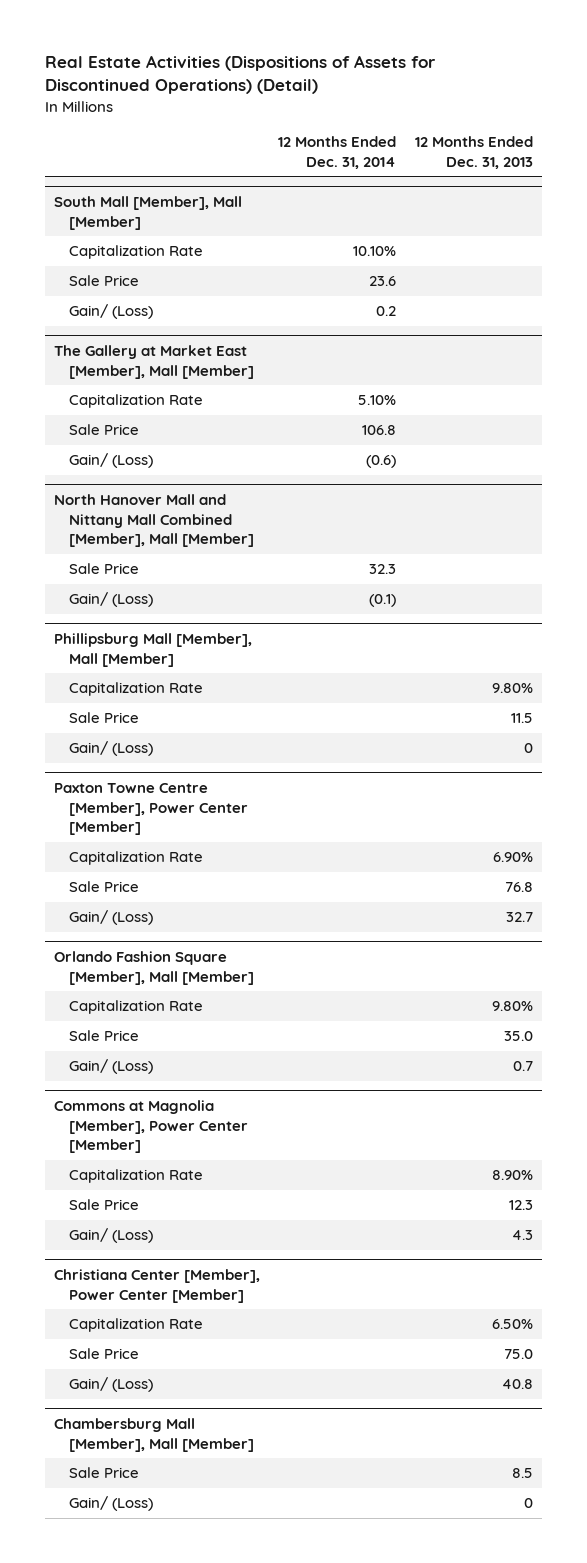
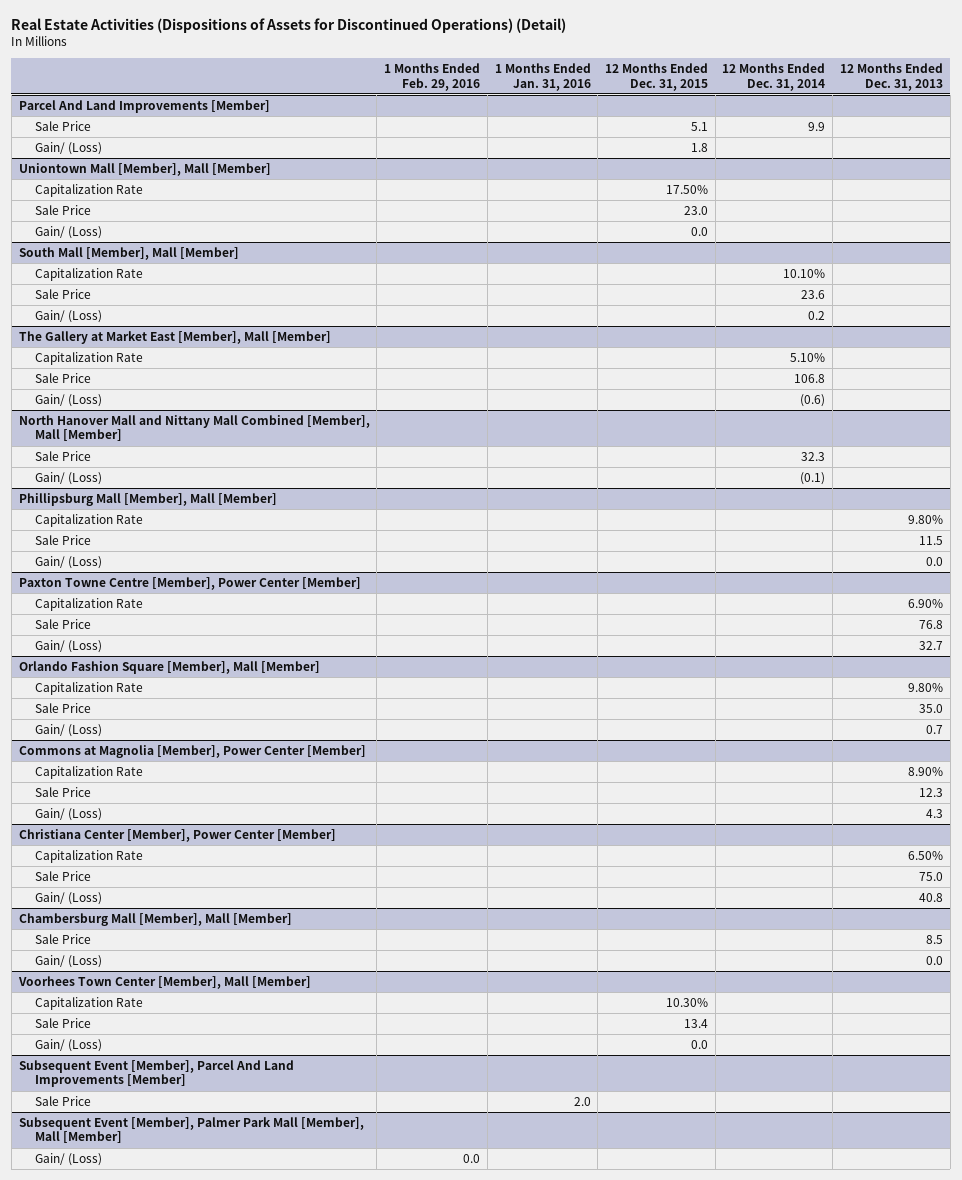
- | 12 Months Ended Dec. 31, 2014 | 12 Months Ended Dec. 31, 2013
+ | 1 Months Ended Feb. 29, 2016 | 1 Months Ended Jan. 31, 2016 | 12 Months Ended Dec. 31, 2015 | 12 Months Ended Dec. 31, 2014 | 12 Months Ended Dec. 31, 2013
+ Parcel And Land Improvements [Member]
+ Sale Price | | | 5.1 | 9.9 |
+ Gain/ (Loss) | | | 1.8 | |
+ Uniontown Mall [Member], Mall [Member]
+ Capitalization Rate | | | 17.50% | |
+ Sale Price | | | 23.0 | |
+ Gain/ (Loss) | | | 0.0 | |
@ Phillipsburg Mall [Member], Mall [Member]
- Gain/ (Loss) | | 0
+ Gain/ (Loss) | | | | | 0.0
@ Chambersburg Mall [Member], Mall [Member]
- Gain/ (Loss) | | 0
+ Gain/ (Loss) | | | | | 0.0
+ Voorhees Town Center [Member], Mall [Member]
+ Capitalization Rate | | | 10.30% | |
+ Sale Price | | | 13.4 | |
+ Gain/ (Loss) | | | 0.0 | |
+ Subsequent Event [Member], Parcel And Land Improvements [Member]
+ Sale Price | | 2.0 | | |
+ Subsequent Event [Member], Palmer Park Mall [Member], Mall [Member]
+ Gain/ (Loss) | 0.0 | | | |

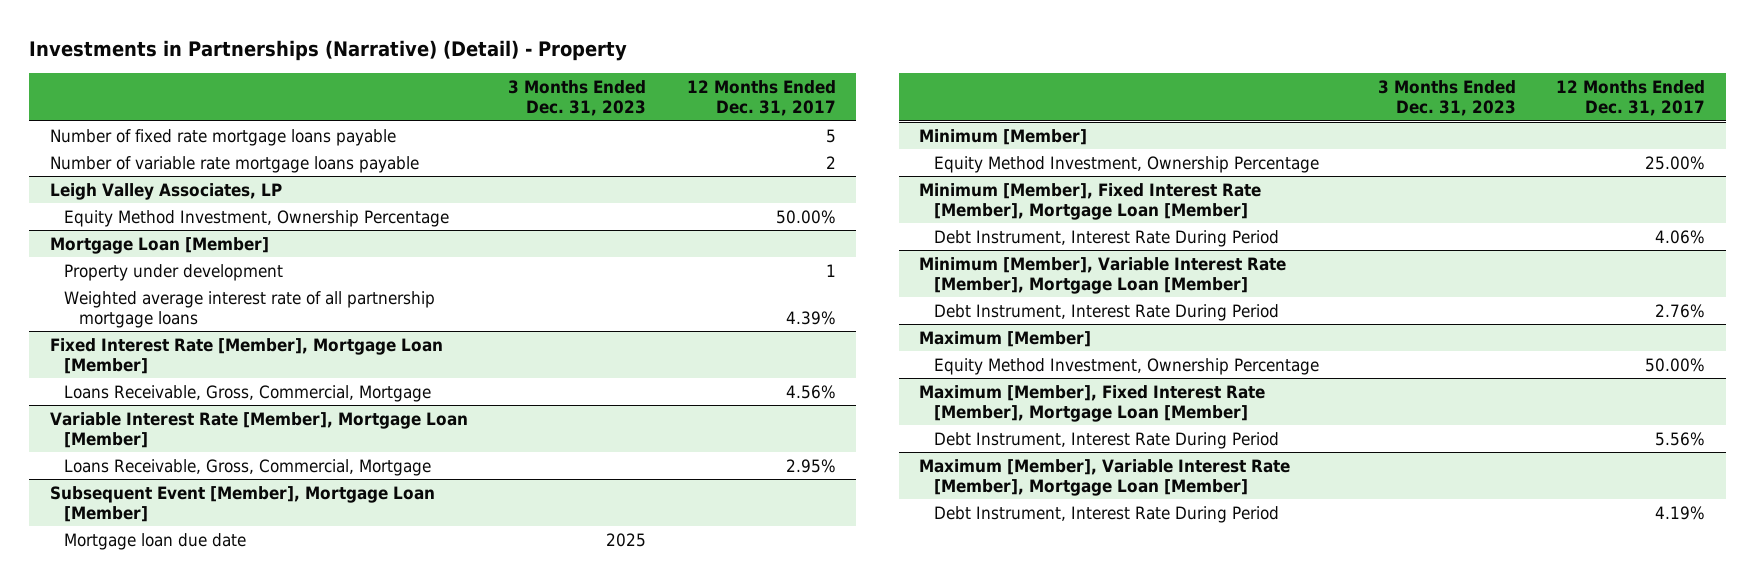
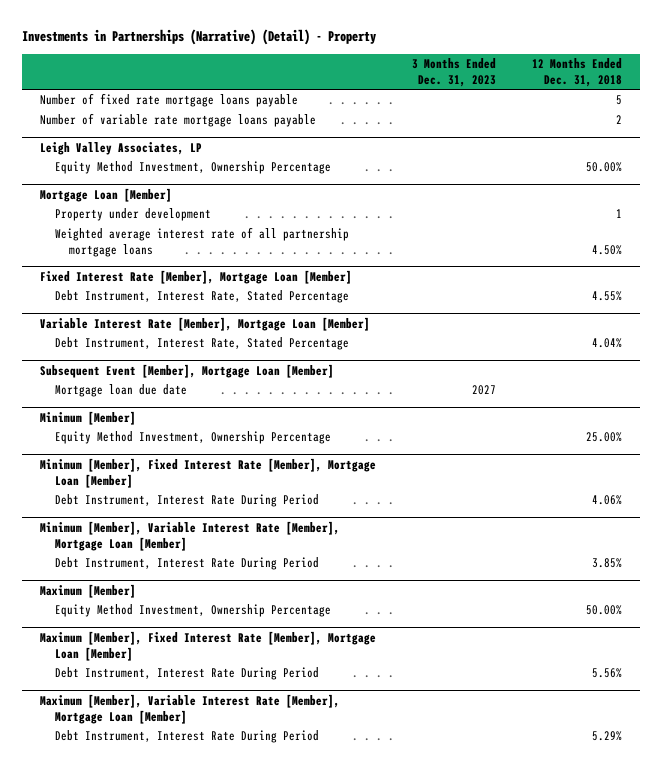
- | 3 Months Ended Dec. 31, 2023 | 12 Months Ended Dec. 31, 2017
+ | 3 Months Ended Dec. 31, 2023 | 12 Months Ended Dec. 31, 2018
@ Fixed Interest Rate [Member], Mortgage Loan [Member]
- Loans Receivable, Gross, Commercial, Mortgage | | 4.56%
+ Debt Instrument, Interest Rate, Stated Percentage | | 4.55%
@ Variable Interest Rate [Member], Mortgage Loan [Member]
- Loans Receivable, Gross, Commercial, Mortgage | | 2.95%
+ Debt Instrument, Interest Rate, Stated Percentage | | 4.04%
@ Subsequent Event [Member], Mortgage Loan [Member]
- Mortgage loan due date | 2025 |
+ Mortgage loan due date | 2027 |

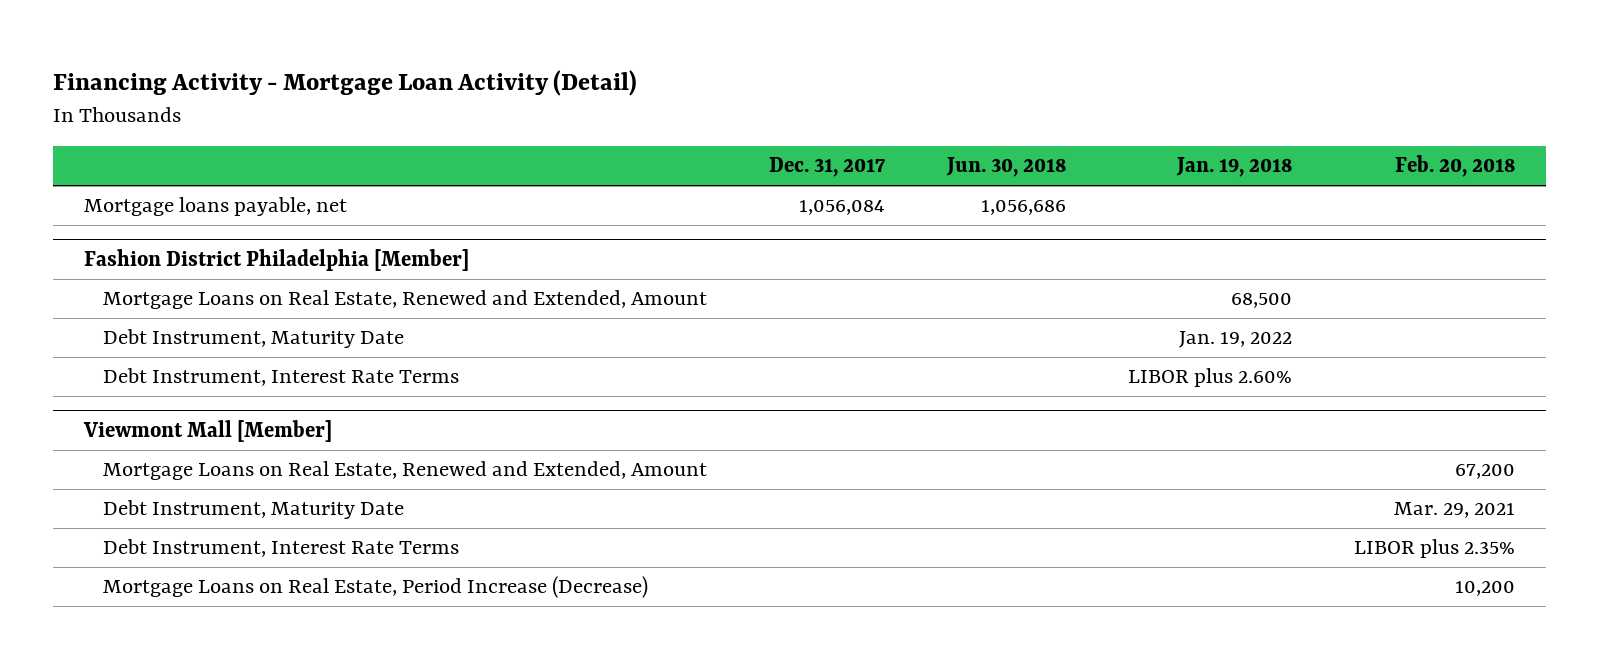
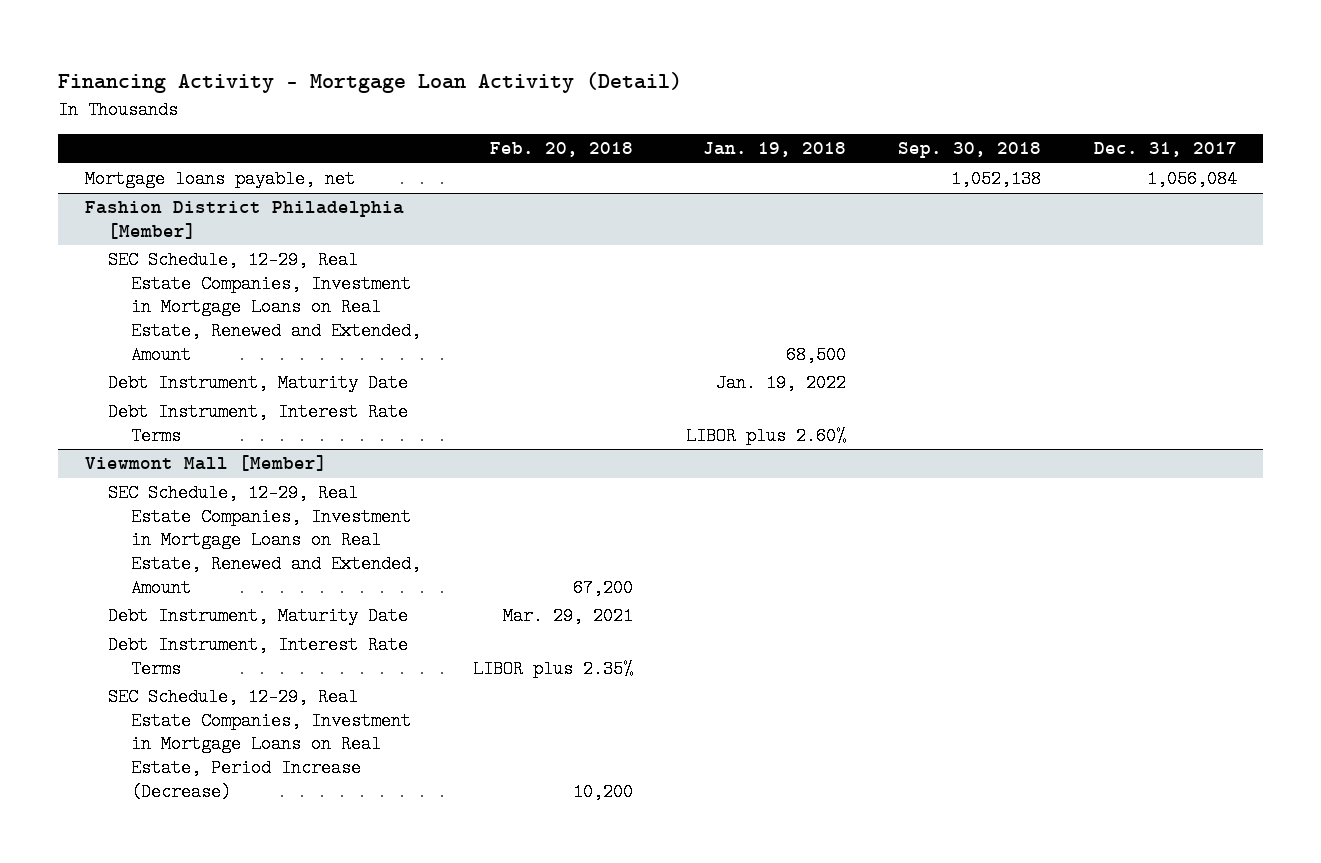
- | Dec. 31, 2017 | Jun. 30, 2018 | Jan. 19, 2018 | Feb. 20, 2018
+ | Feb. 20, 2018 | Jan. 19, 2018 | Sep. 30, 2018 | Dec. 31, 2017
@ Fashion District Philadelphia [Member]
- Mortgage Loans on Real Estate, Renewed and Extended, Amount | | | 68,500 |
+ SEC Schedule, 12-29, Real Estate Companies, Investment in Mortgage Loans on Real Estate, Renewed and Extended, Amount | | 68,500 | |
@ Viewmont Mall [Member]
- Mortgage Loans on Real Estate, Renewed and Extended, Amount | | | | 67,200
+ SEC Schedule, 12-29, Real Estate Companies, Investment in Mortgage Loans on Real Estate, Renewed and Extended, Amount | 67,200 | | |
- Mortgage Loans on Real Estate, Period Increase (Decrease) | | | | 10,200
+ SEC Schedule, 12-29, Real Estate Companies, Investment in Mortgage Loans on Real Estate, Period Increase (Decrease) | 10,200 | | |

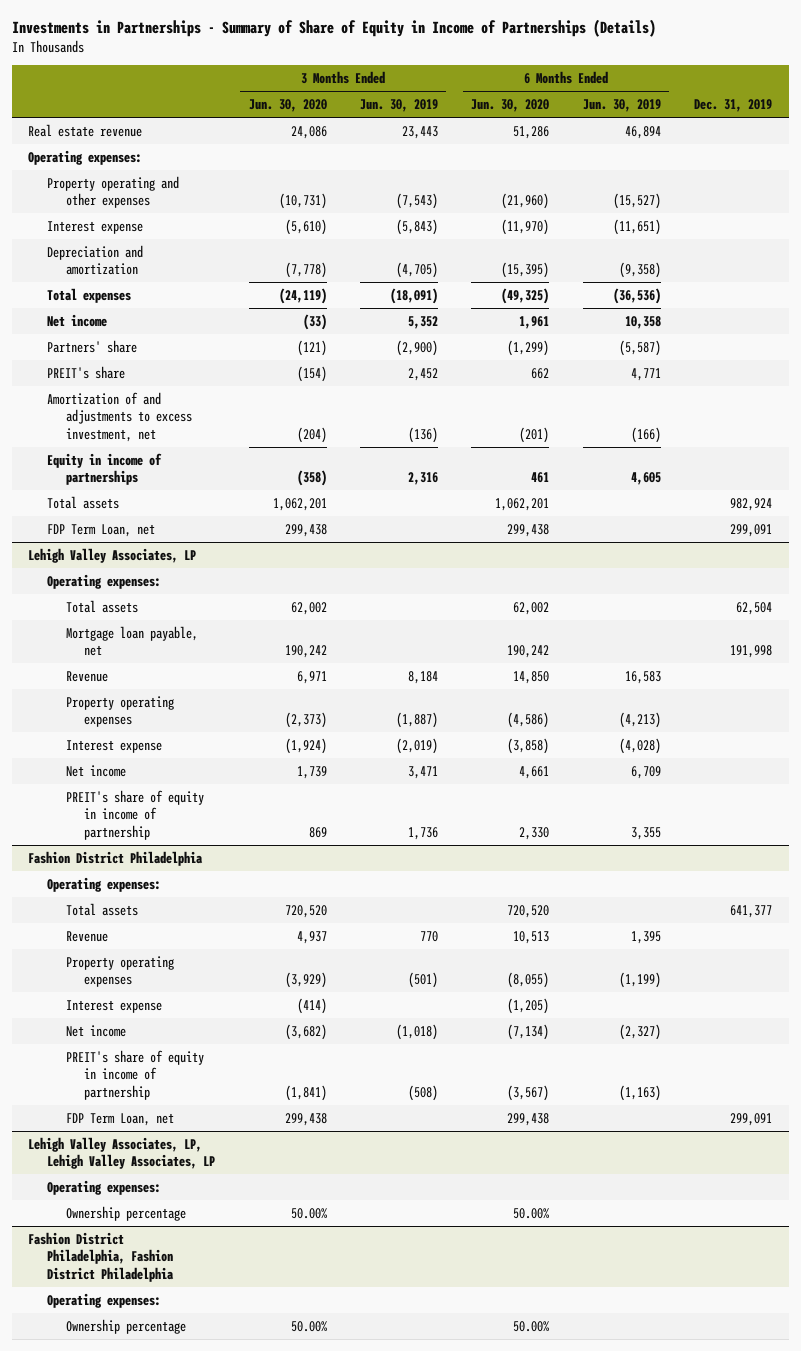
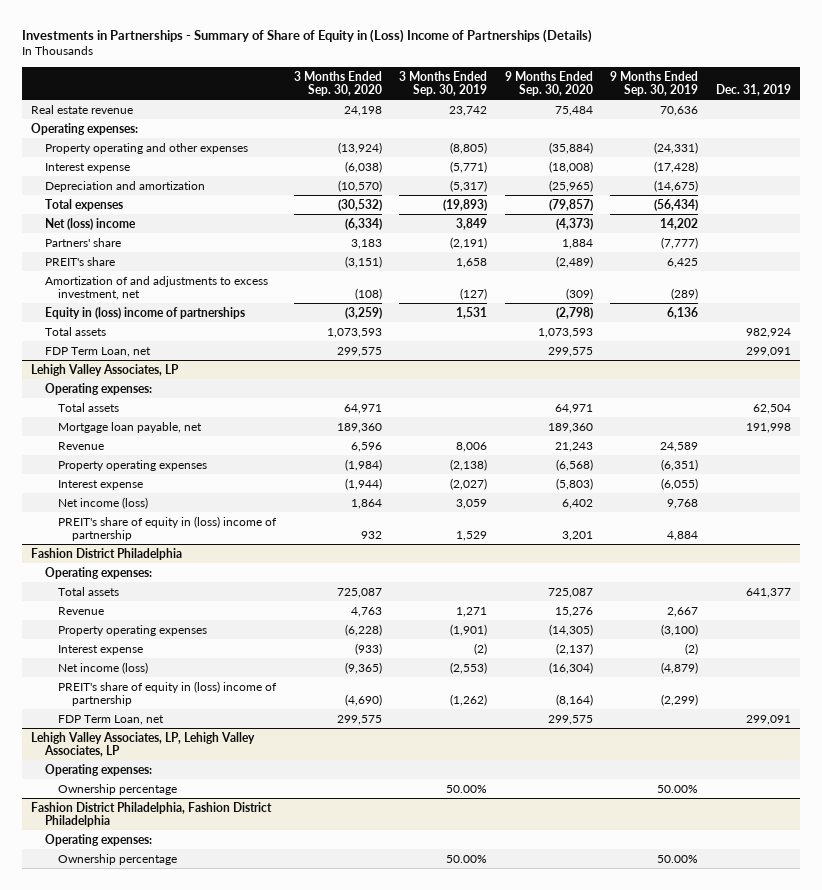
- Investments in Partnerships - Summary of Share of Equity in Income of Partnerships (Details)
+ Investments in Partnerships - Summary of Share of Equity in (Loss) Income of Partnerships (Details)
- | 3 Months Ended Jun. 30, 2020 | 3 Months Ended Jun. 30, 2019 | 6 Months Ended Jun. 30, 2020 | 6 Months Ended Jun. 30, 2019 | Dec. 31, 2019
+ | 3 Months Ended Sep. 30, 2020 | 3 Months Ended Sep. 30, 2019 | 9 Months Ended Sep. 30, 2020 | 9 Months Ended Sep. 30, 2019 | Dec. 31, 2019
- Net income | (33) | 5,352 | 1,961 | 10,358 |
+ Net (loss) income | (6,334) | 3,849 | (4,373) | 14,202 |
- Equity in income of partnerships | (358) | 2,316 | 461 | 4,605 |
+ Equity in (loss) income of partnerships | (3,259) | 1,531 | (2,798) | 6,136 |
@ Lehigh Valley Associates, LP
- Net income | 1,739 | 3,471 | 4,661 | 6,709 |
- PREIT's share of equity in income of partnership | 869 | 1,736 | 2,330 | 3,355 |
+ Net income (loss) | 1,864 | 3,059 | 6,402 | 9,768 |
+ PREIT's share of equity in (loss) income of partnership | 932 | 1,529 | 3,201 | 4,884 |
@ Fashion District Philadelphia
- Net income | (3,682) | (1,018) | (7,134) | (2,327) |
- PREIT's share of equity in income of partnership | (1,841) | (508) | (3,567) | (1,163) |
+ Net income (loss) | (9,365) | (2,553) | (16,304) | (4,879) |
+ PREIT's share of equity in (loss) income of partnership | (4,690) | (1,262) | (8,164) | (2,299) |

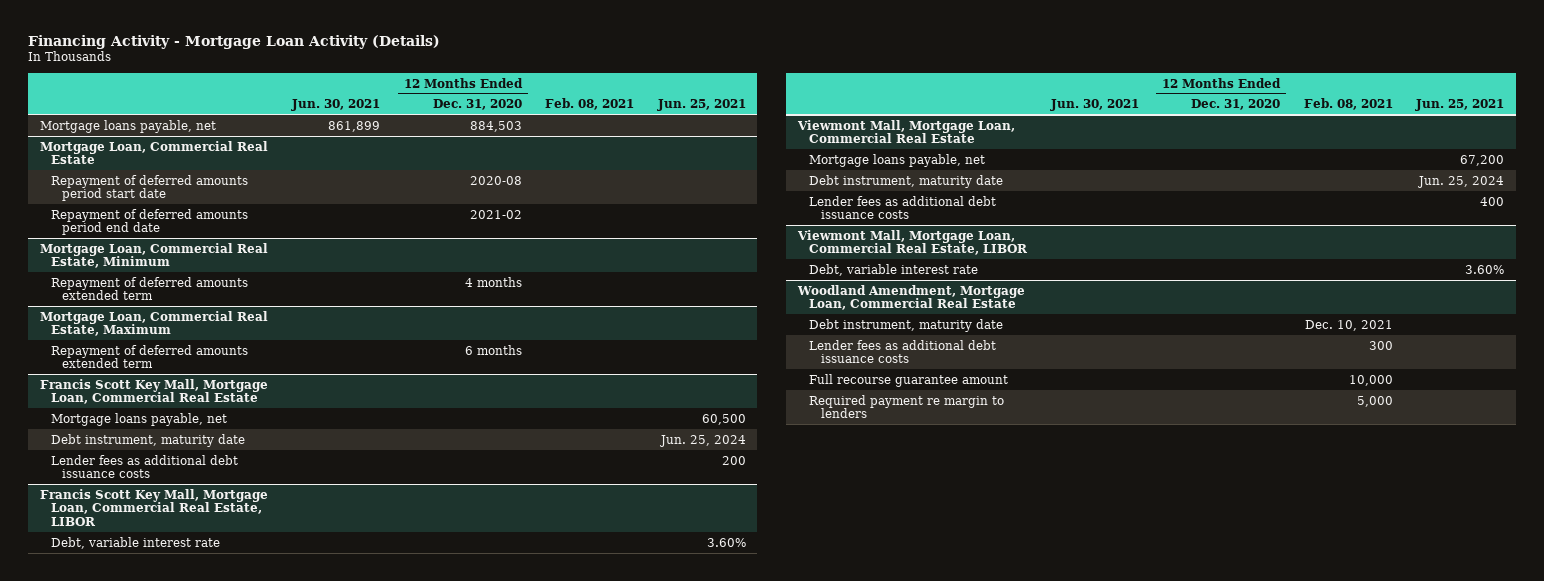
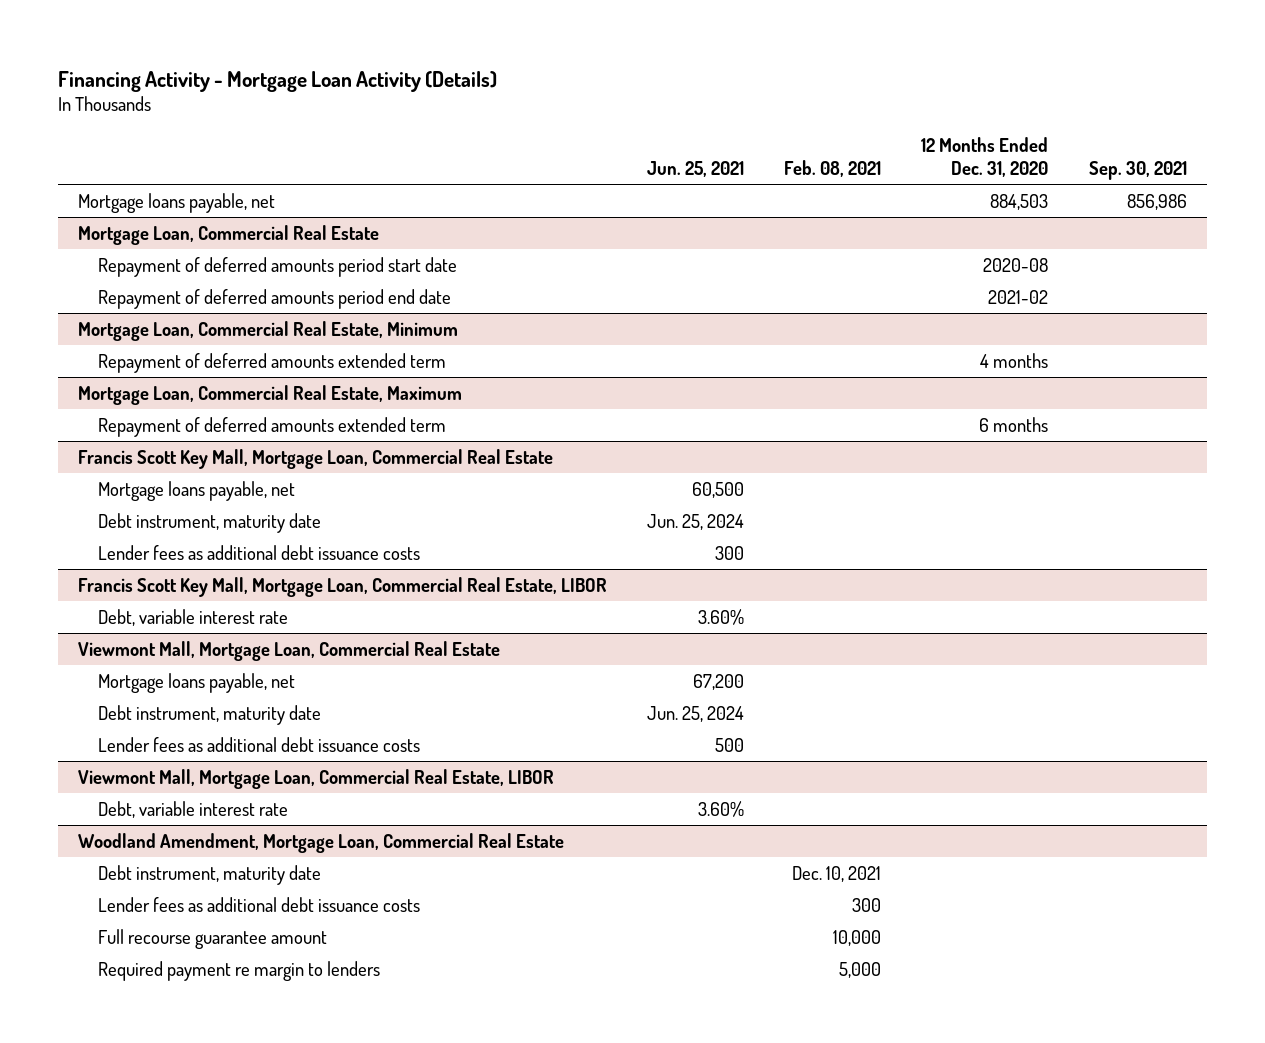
- | Jun. 30, 2021 | 12 Months Ended Dec. 31, 2020 | Feb. 08, 2021 | Jun. 25, 2021
+ | Jun. 25, 2021 | Feb. 08, 2021 | 12 Months Ended Dec. 31, 2020 | Sep. 30, 2021
@ Francis Scott Key Mall, Mortgage Loan, Commercial Real Estate
- Lender fees as additional debt issuance costs | | | | 200
+ Lender fees as additional debt issuance costs | 300 | | |
@ Viewmont Mall, Mortgage Loan, Commercial Real Estate
- Lender fees as additional debt issuance costs | | | | 400
+ Lender fees as additional debt issuance costs | 500 | | |

